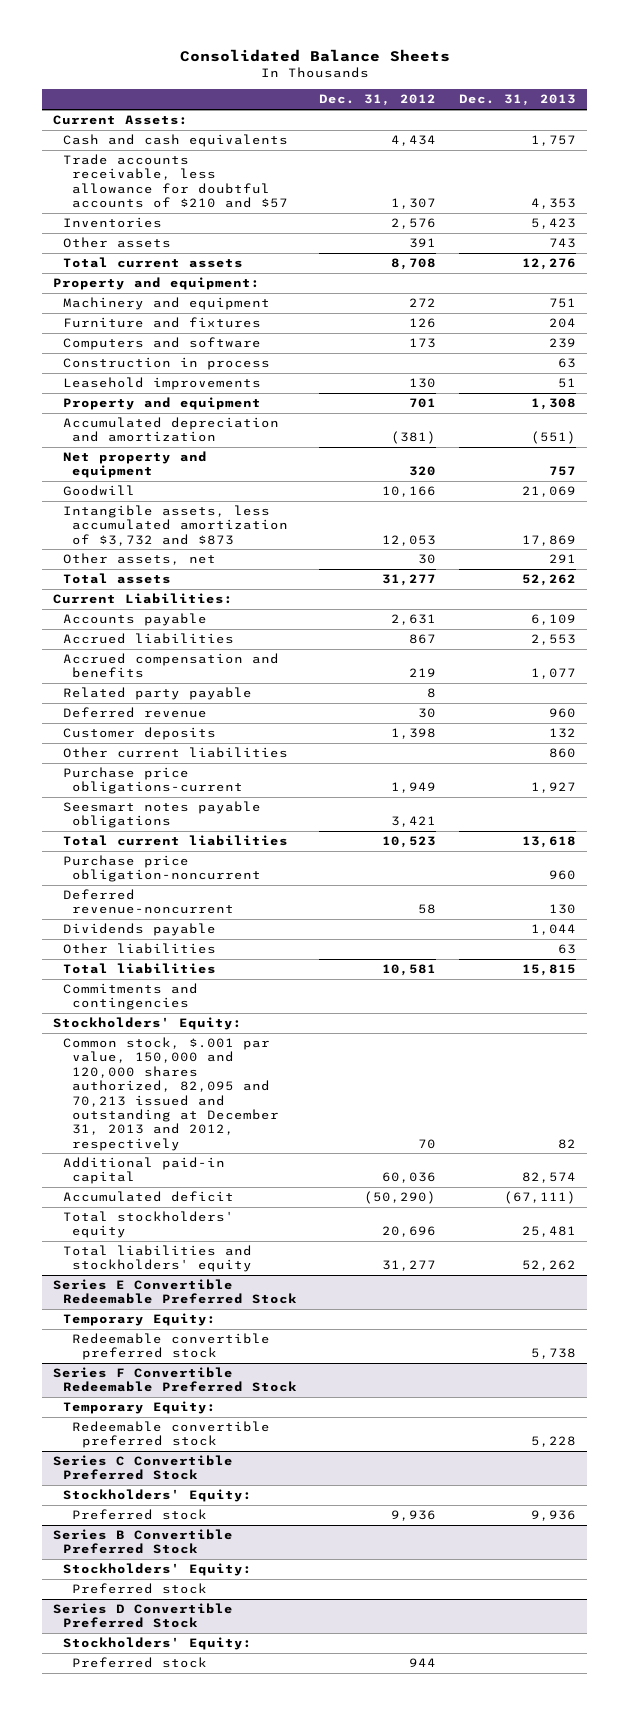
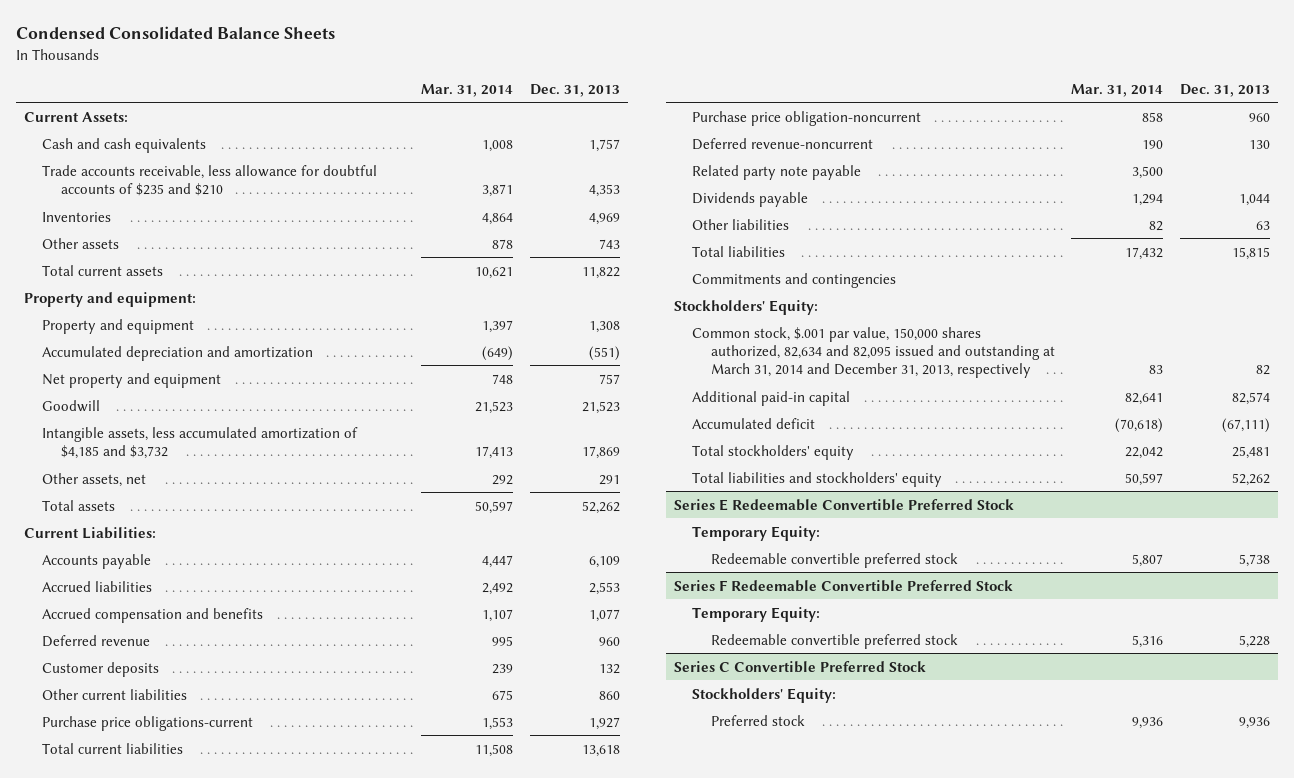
- Consolidated Balance Sheets
+ Condensed Consolidated Balance Sheets
- | Dec. 31, 2012 | Dec. 31, 2013
+ | Mar. 31, 2014 | Dec. 31, 2013
- Trade accounts receivable, less allowance for doubtful accounts of $210 and $57 | 1,307 | 4,353
- Inventories | 2,576 | 5,423
+ Trade accounts receivable, less allowance for doubtful accounts of $235 and $210 | 3,871 | 4,353
+ Inventories | 4,864 | 4,969
- Total current assets | 8,708 | 12,276
+ Total current assets | 10,621 | 11,822
- Machinery and equipment | 272 | 751
- Furniture and fixtures | 126 | 204
- Computers and software | 173 | 239
- Construction in process | | 63
- Leasehold improvements | 130 | 51
- Goodwill | 10,166 | 21,069
- Intangible assets, less accumulated amortization of $3,732 and $873 | 12,053 | 17,869
+ Goodwill | 21,523 | 21,523
+ Intangible assets, less accumulated amortization of $4,185 and $3,732 | 17,413 | 17,869
- Related party payable | 8 |
- Seesmart notes payable obligations | 3,421 |
+ Related party note payable | 3,500 |
- Common stock, $.001 par value, 150,000 and 120,000 shares authorized, 82,095 and 70,213 issued and outstanding at December 31, 2013 and 2012, respectively | 70 | 82
+ Common stock, $.001 par value, 150,000 shares authorized, 82,634 and 82,095 issued and outstanding at March 31, 2014 and December 31, 2013, respectively | 83 | 82
- Series E Convertible Redeemable Preferred Stock
+ Series E Redeemable Convertible Preferred Stock
- Series F Convertible Redeemable Preferred Stock
+ Series F Redeemable Convertible Preferred Stock
- Series B Convertible Preferred Stock
- Stockholders' Equity:
- Preferred stock
- Series D Convertible Preferred Stock
- Stockholders' Equity:
- Preferred stock | 944 |

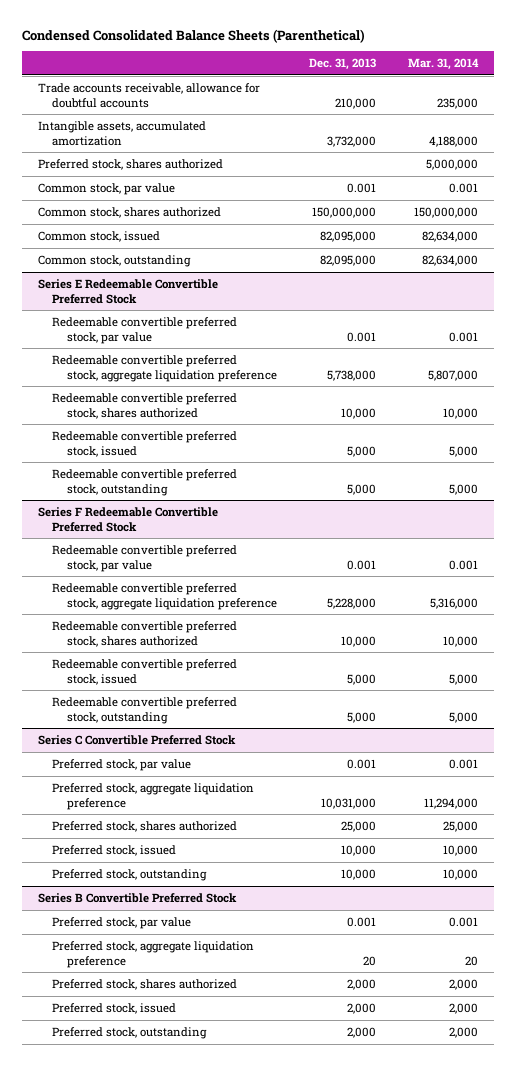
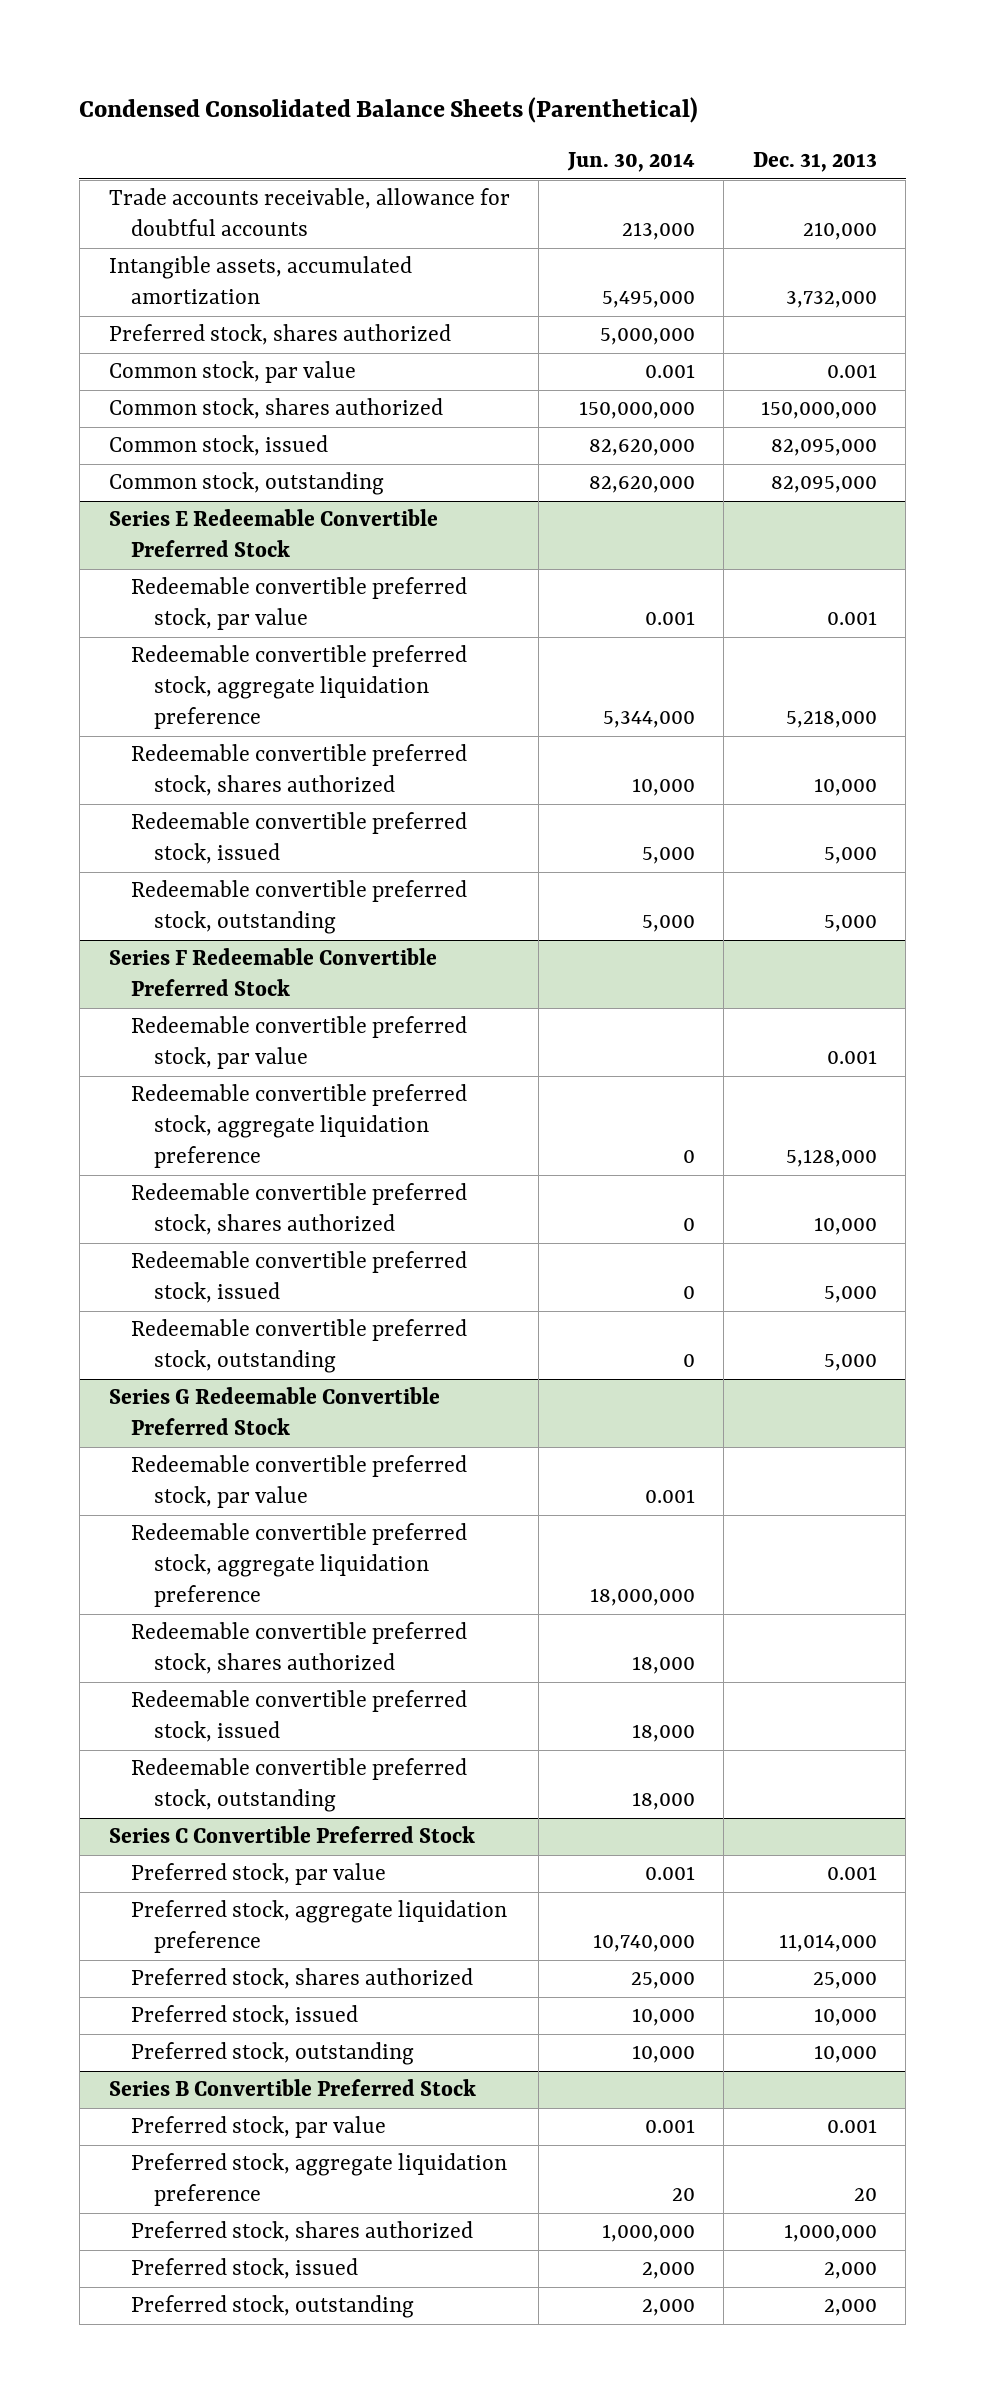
- | Dec. 31, 2013 | Mar. 31, 2014
+ | Jun. 30, 2014 | Dec. 31, 2013
@ Series E Redeemable Convertible Preferred Stock
- Redeemable convertible preferred stock, aggregate liquidation preference | 5,738,000 | 5,807,000
+ Redeemable convertible preferred stock, aggregate liquidation preference | 5,344,000 | 5,218,000
@ Series F Redeemable Convertible Preferred Stock
- Redeemable convertible preferred stock, aggregate liquidation preference | 5,228,000 | 5,316,000
+ Redeemable convertible preferred stock, aggregate liquidation preference | 0 | 5,128,000
+ Series G Redeemable Convertible Preferred Stock
+ Redeemable convertible preferred stock, par value | 0.001 |
+ Redeemable convertible preferred stock, aggregate liquidation preference | 18,000,000 |
+ Redeemable convertible preferred stock, shares authorized | 18,000 |
+ Redeemable convertible preferred stock, issued | 18,000 |
+ Redeemable convertible preferred stock, outstanding | 18,000 |
@ Series C Convertible Preferred Stock
- Preferred stock, aggregate liquidation preference | 10,031,000 | 11,294,000
+ Preferred stock, aggregate liquidation preference | 10,740,000 | 11,014,000
@ Series B Convertible Preferred Stock
- Preferred stock, shares authorized | 2,000 | 2,000
+ Preferred stock, shares authorized | 1,000,000 | 1,000,000

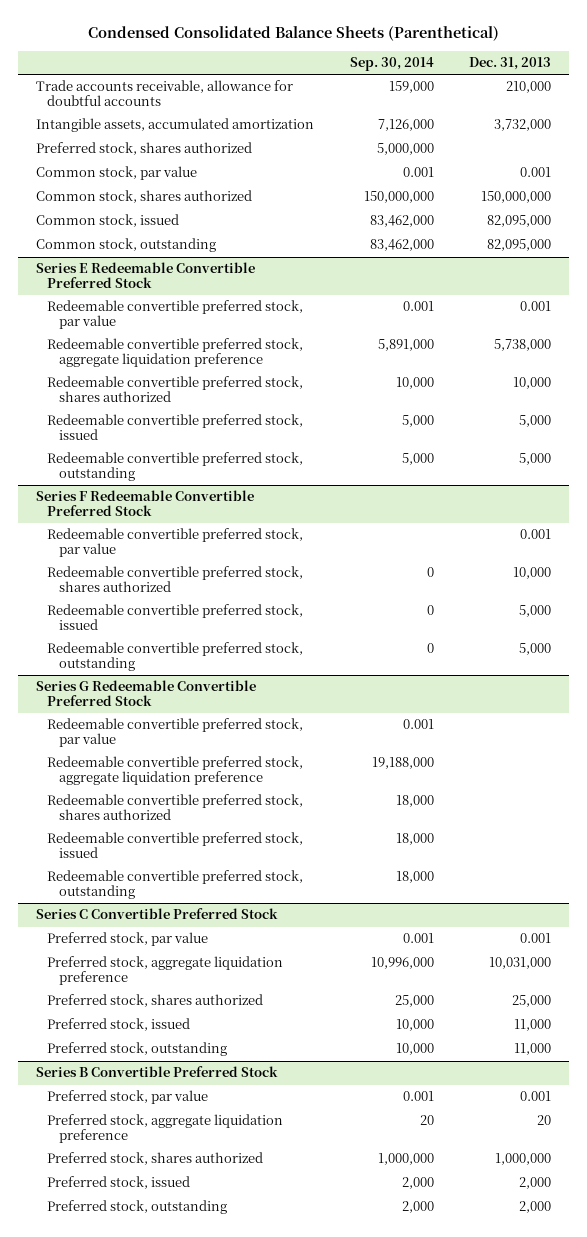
- | Jun. 30, 2014 | Dec. 31, 2013
+ | Sep. 30, 2014 | Dec. 31, 2013
@ Series E Redeemable Convertible Preferred Stock
- Redeemable convertible preferred stock, aggregate liquidation preference | 5,344,000 | 5,218,000
+ Redeemable convertible preferred stock, aggregate liquidation preference | 5,891,000 | 5,738,000
@ Series F Redeemable Convertible Preferred Stock
- Redeemable convertible preferred stock, aggregate liquidation preference | 0 | 5,128,000
@ Series C Convertible Preferred Stock
- Preferred stock, aggregate liquidation preference | 10,740,000 | 11,014,000
+ Preferred stock, aggregate liquidation preference | 10,996,000 | 10,031,000
- Preferred stock, issued | 10,000 | 10,000
- Preferred stock, outstanding | 10,000 | 10,000
+ Preferred stock, issued | 10,000 | 11,000
+ Preferred stock, outstanding | 10,000 | 11,000

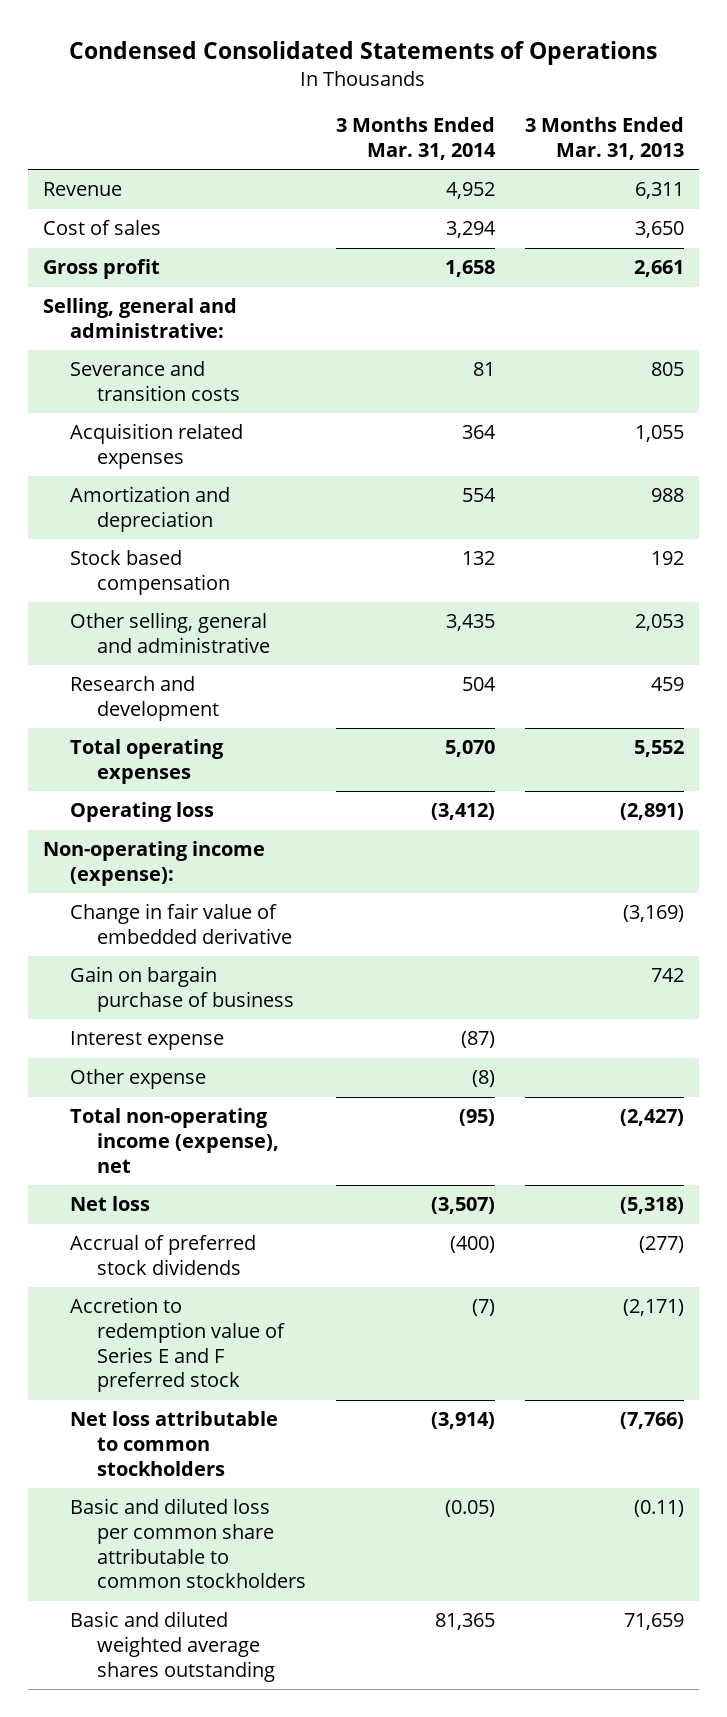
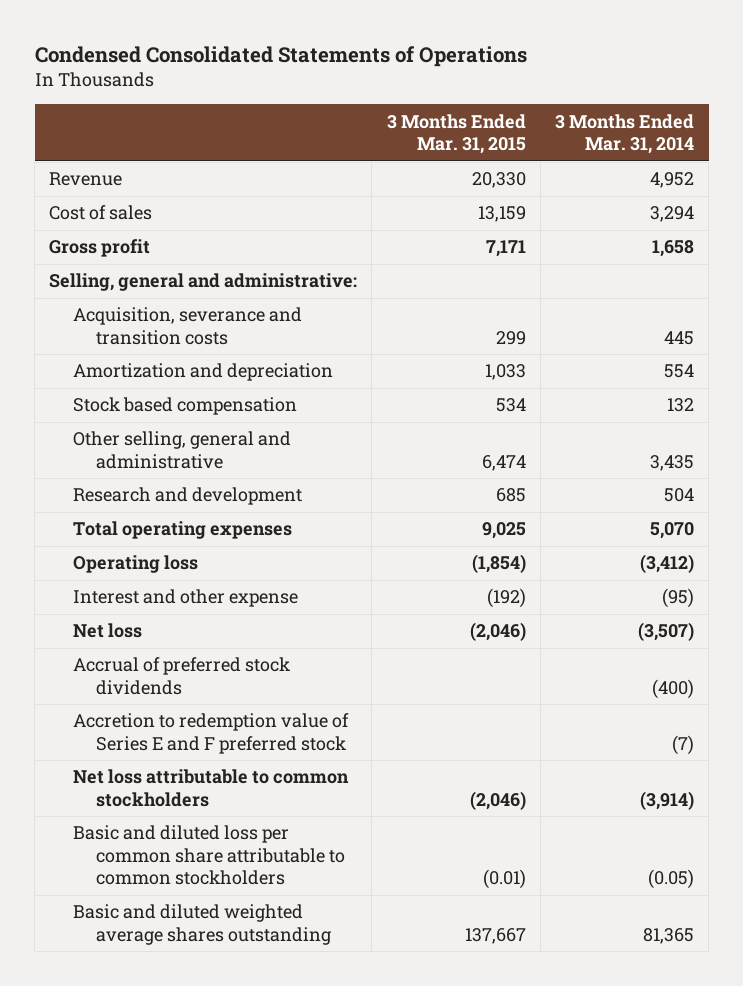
- | 3 Months Ended Mar. 31, 2014 | 3 Months Ended Mar. 31, 2013
+ | 3 Months Ended Mar. 31, 2015 | 3 Months Ended Mar. 31, 2014
- Severance and transition costs | 81 | 805
- Acquisition related expenses | 364 | 1,055
+ Acquisition, severance and transition costs | 299 | 445
- Non-operating income (expense):
- Change in fair value of embedded derivative | | (3,169)
- Gain on bargain purchase of business | | 742
- Interest expense | (87) |
- Other expense | (8) |
- Total non-operating income (expense), net | (95) | (2,427)
+ Interest and other expense | (192) | (95)

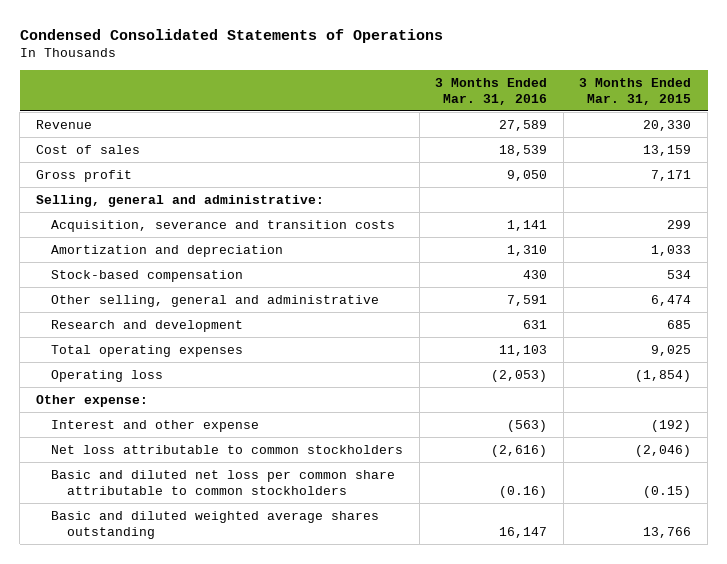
- | 3 Months Ended Mar. 31, 2015 | 3 Months Ended Mar. 31, 2014
+ | 3 Months Ended Mar. 31, 2016 | 3 Months Ended Mar. 31, 2015
- Stock based compensation | 534 | 132
+ Stock-based compensation | 430 | 534
+ Other expense:
- Net loss | (2,046) | (3,507)
- Accrual of preferred stock dividends | | (400)
- Accretion to redemption value of Series E and F preferred stock | | (7)
- Basic and diluted loss per common share attributable to common stockholders | (0.01) | (0.05)
- Basic and diluted weighted average shares outstanding | 137,667 | 81,365
+ Basic and diluted net loss per common share attributable to common stockholders | (0.16) | (0.15)
+ Basic and diluted weighted average shares outstanding | 16,147 | 13,766

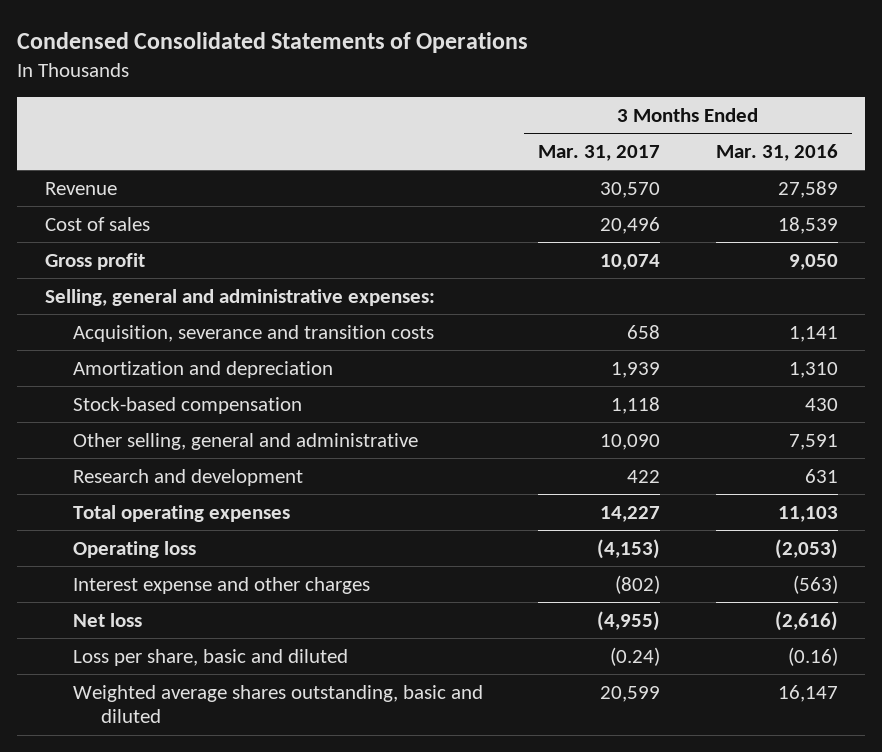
- | 3 Months Ended Mar. 31, 2016 | 3 Months Ended Mar. 31, 2015
+ | 3 Months Ended Mar. 31, 2017 | 3 Months Ended Mar. 31, 2016
- Selling, general and administrative:
+ Selling, general and administrative expenses:
- Other expense:
- Interest and other expense | (563) | (192)
- Net loss attributable to common stockholders | (2,616) | (2,046)
- Basic and diluted net loss per common share attributable to common stockholders | (0.16) | (0.15)
- Basic and diluted weighted average shares outstanding | 16,147 | 13,766
+ Interest expense and other charges | (802) | (563)
+ Net loss | (4,955) | (2,616)
+ Loss per share, basic and diluted | (0.24) | (0.16)
+ Weighted average shares outstanding, basic and diluted | 20,599 | 16,147

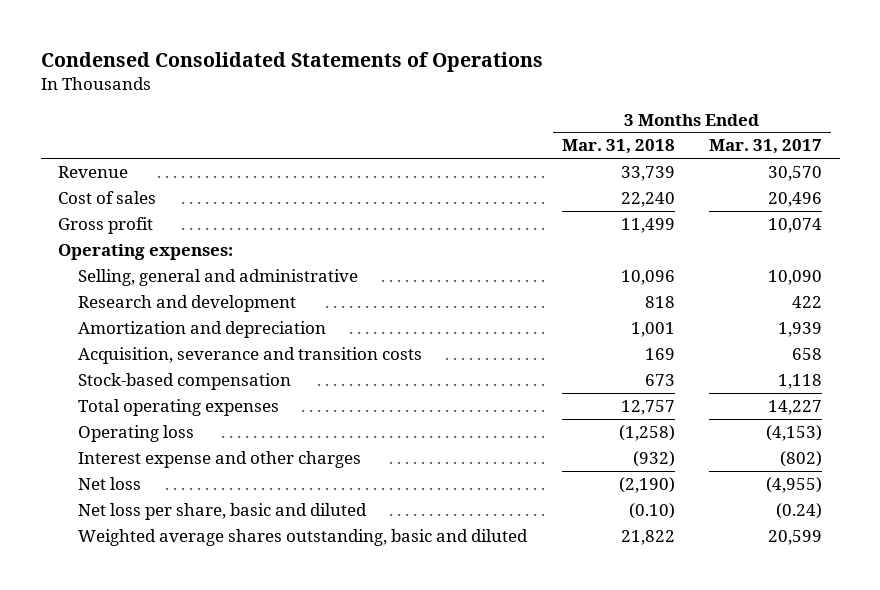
- | 3 Months Ended Mar. 31, 2017 | 3 Months Ended Mar. 31, 2016
+ | 3 Months Ended Mar. 31, 2018 | 3 Months Ended Mar. 31, 2017
- Selling, general and administrative expenses:
+ Operating expenses:
+ Selling, general and administrative | 10,096 | 10,090
moved up: Research and development | 818 | 422
moved down: Acquisition, severance and transition costs | 169 | 658
- Other selling, general and administrative | 10,090 | 7,591
- Loss per share, basic and diluted | (0.24) | (0.16)
+ Net loss per share, basic and diluted | (0.10) | (0.24)

